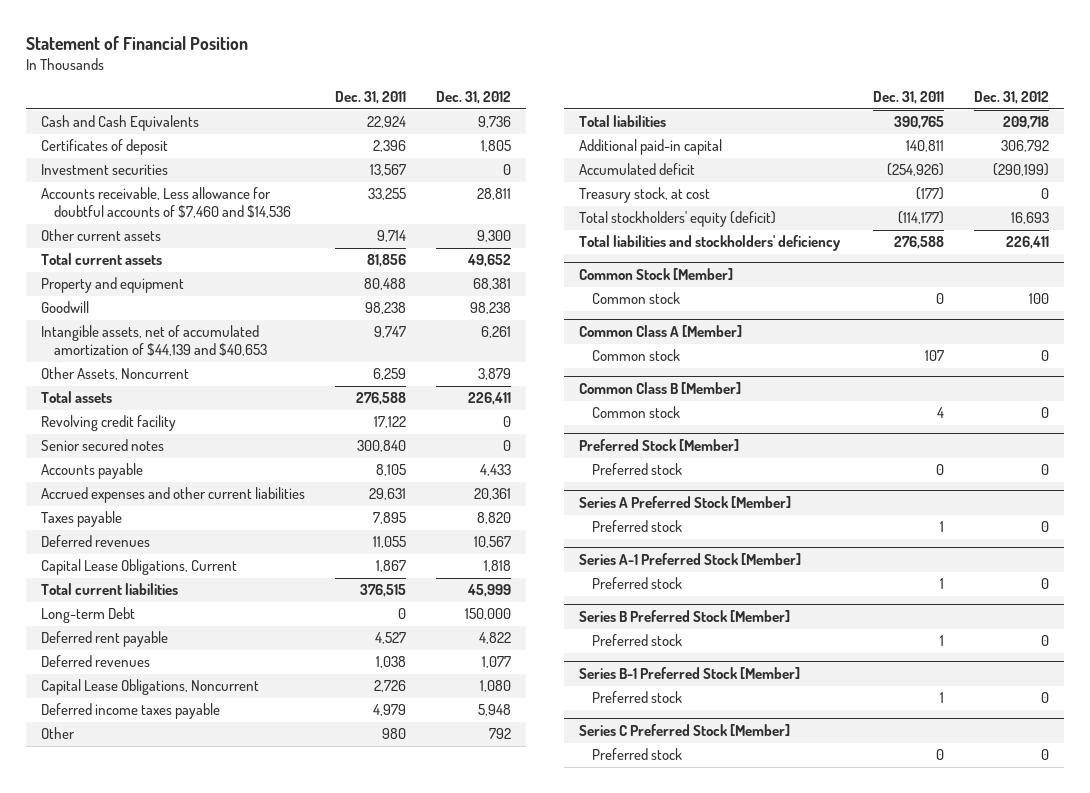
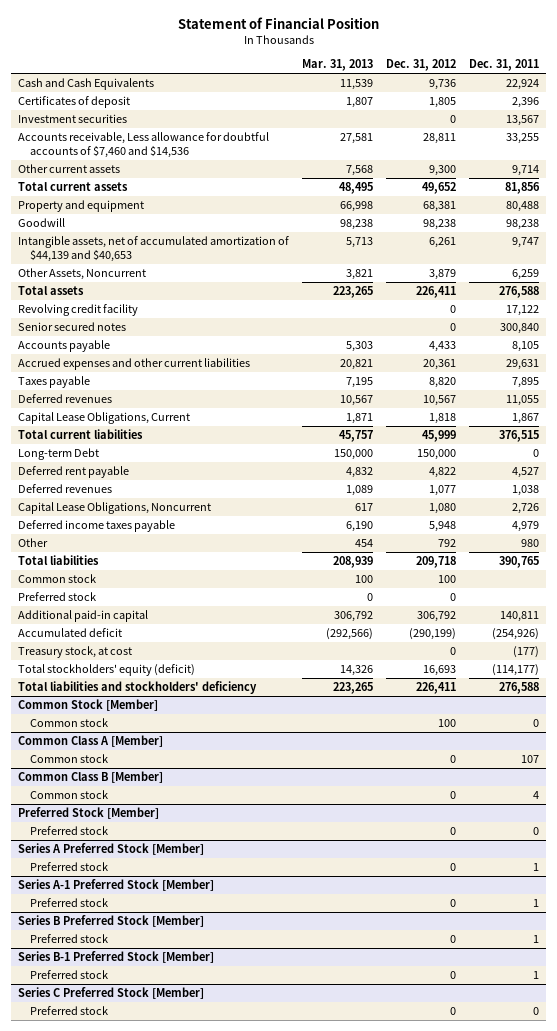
- | Dec. 31, 2011 | Dec. 31, 2012
+ | Mar. 31, 2013 | Dec. 31, 2012 | Dec. 31, 2011
+ Common stock | 100 | 100 |
+ Preferred stock | 0 | 0 |

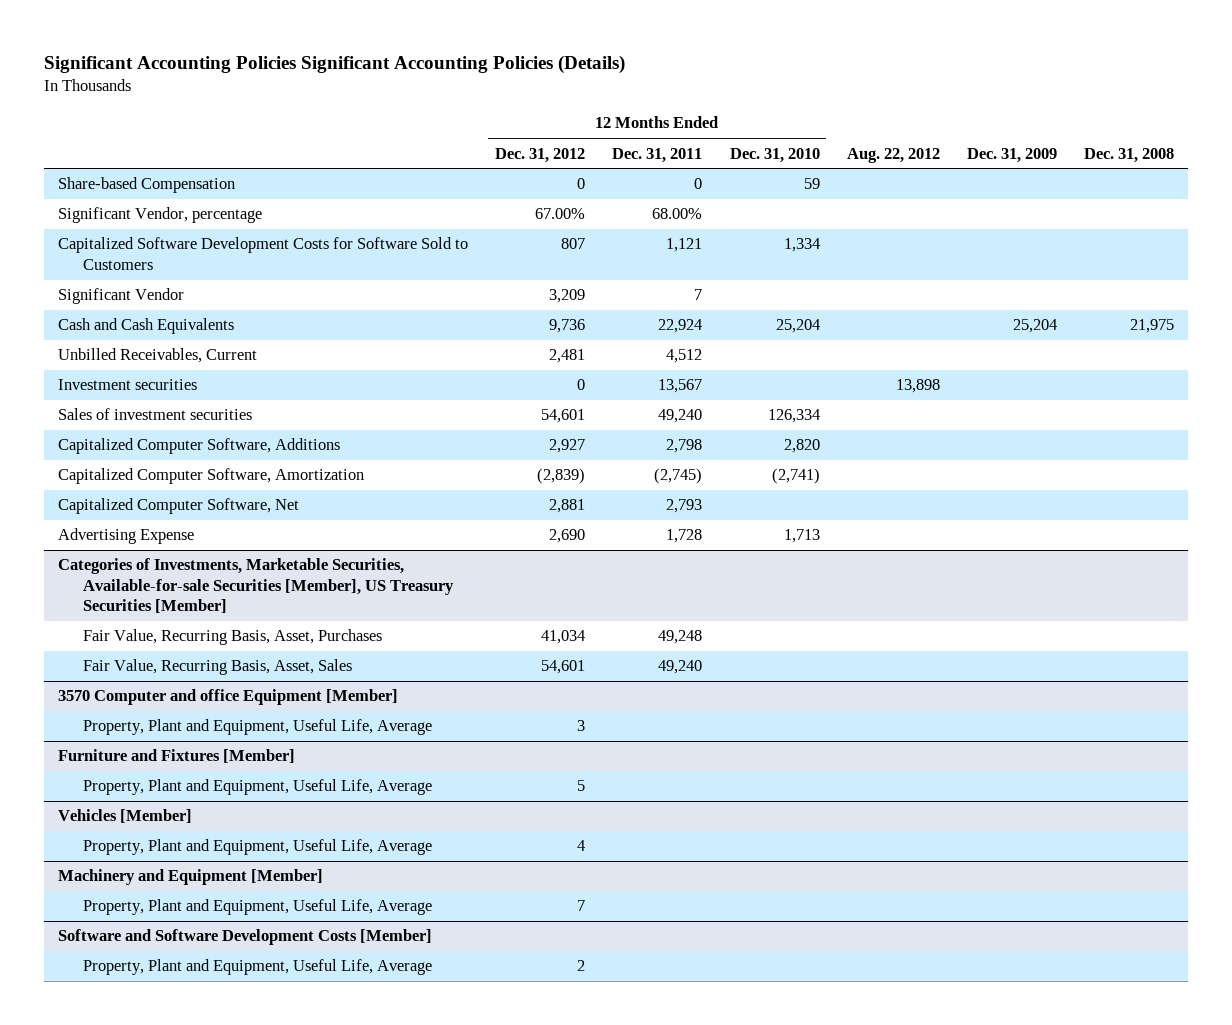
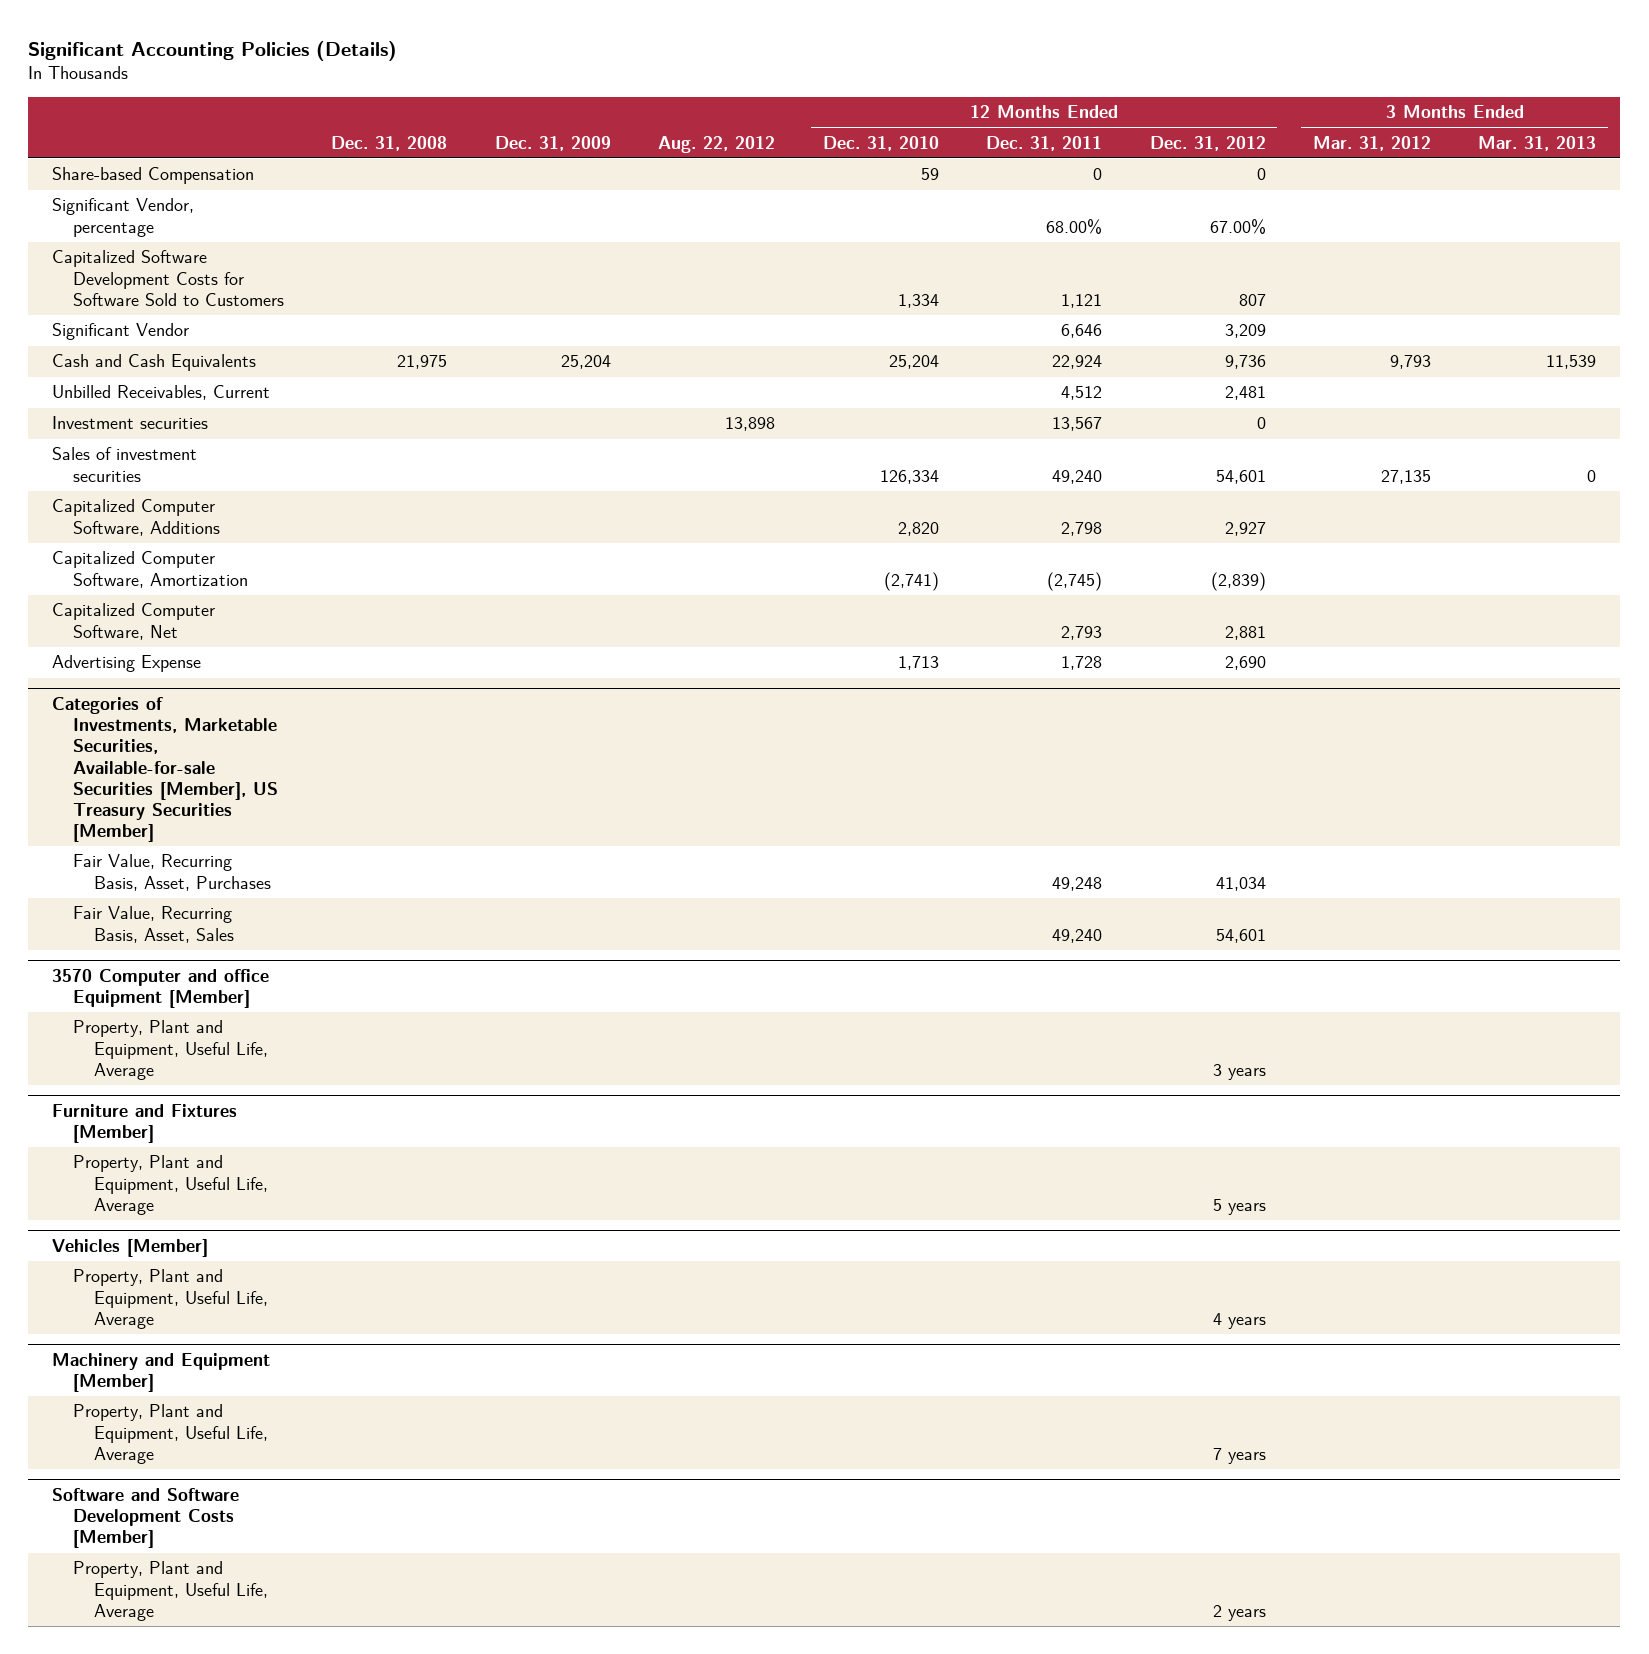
- Significant Accounting Policies Significant Accounting Policies (Details)
+ Significant Accounting Policies (Details)
- | 12 Months Ended Dec. 31, 2012 | 12 Months Ended Dec. 31, 2011 | 12 Months Ended Dec. 31, 2010 | Aug. 22, 2012 | Dec. 31, 2009 | Dec. 31, 2008
+ | Dec. 31, 2008 | Dec. 31, 2009 | Aug. 22, 2012 | 12 Months Ended Dec. 31, 2010 | 12 Months Ended Dec. 31, 2011 | 12 Months Ended Dec. 31, 2012 | 3 Months Ended Mar. 31, 2012 | 3 Months Ended Mar. 31, 2013
- Significant Vendor | 3,209 | 7 | | | |
+ Significant Vendor | | | | | 6,646 | 3,209 | |
@ 3570 Computer and office Equipment [Member]
- Property, Plant and Equipment, Useful Life, Average | 3 | | | | |
+ Property, Plant and Equipment, Useful Life, Average | | | | | | 3 years | |
@ Furniture and Fixtures [Member]
- Property, Plant and Equipment, Useful Life, Average | 5 | | | | |
+ Property, Plant and Equipment, Useful Life, Average | | | | | | 5 years | |
@ Vehicles [Member]
- Property, Plant and Equipment, Useful Life, Average | 4 | | | | |
+ Property, Plant and Equipment, Useful Life, Average | | | | | | 4 years | |
@ Machinery and Equipment [Member]
- Property, Plant and Equipment, Useful Life, Average | 7 | | | | |
+ Property, Plant and Equipment, Useful Life, Average | | | | | | 7 years | |
@ Software and Software Development Costs [Member]
- Property, Plant and Equipment, Useful Life, Average | 2 | | | | |
+ Property, Plant and Equipment, Useful Life, Average | | | | | | 2 years | |

